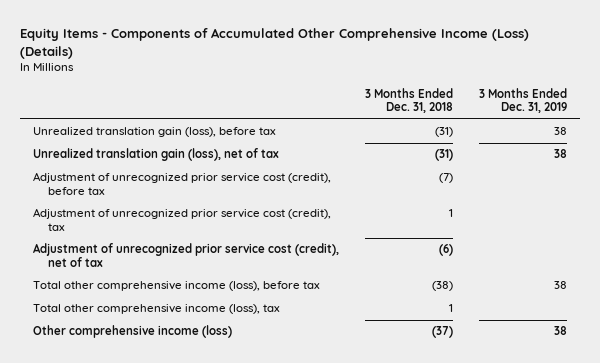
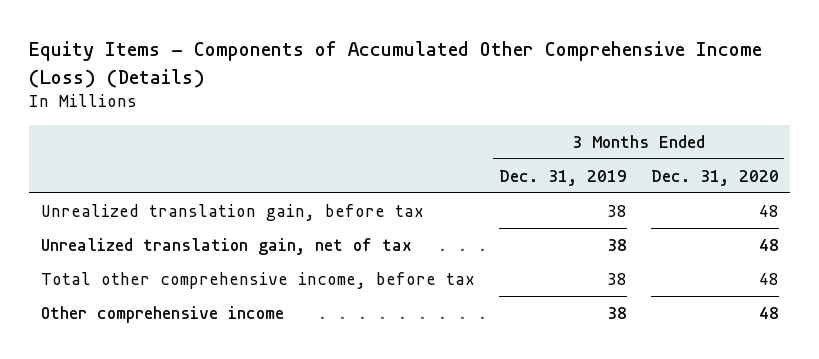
- | 3 Months Ended Dec. 31, 2018 | 3 Months Ended Dec. 31, 2019
+ | 3 Months Ended Dec. 31, 2019 | 3 Months Ended Dec. 31, 2020
- Unrealized translation gain (loss), before tax | (31) | 38
- Unrealized translation gain (loss), net of tax | (31) | 38
- Adjustment of unrecognized prior service cost (credit), before tax | (7) |
- Adjustment of unrecognized prior service cost (credit), tax | 1 |
- Adjustment of unrecognized prior service cost (credit), net of tax | (6) |
- Total other comprehensive income (loss), before tax | (38) | 38
- Total other comprehensive income (loss), tax | 1 |
- Other comprehensive income (loss) | (37) | 38
+ Unrealized translation gain, before tax | 38 | 48
+ Unrealized translation gain, net of tax | 38 | 48
+ Total other comprehensive income, before tax | 38 | 48
+ Other comprehensive income | 38 | 48

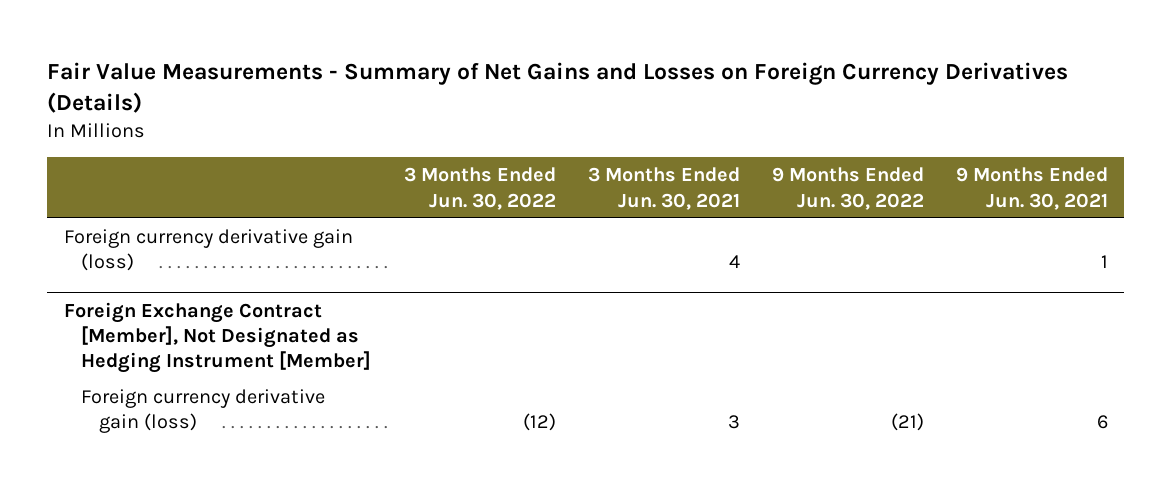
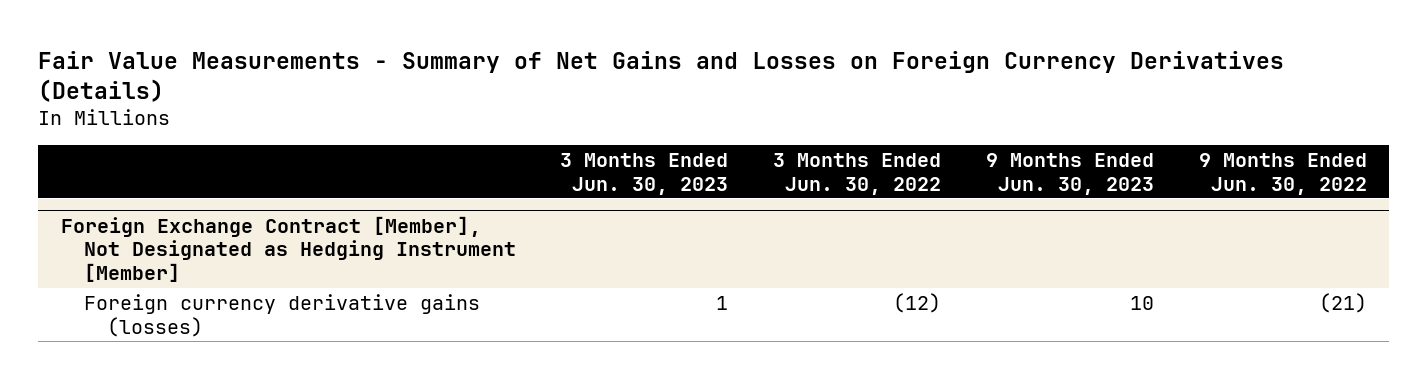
- | 3 Months Ended Jun. 30, 2022 | 3 Months Ended Jun. 30, 2021 | 9 Months Ended Jun. 30, 2022 | 9 Months Ended Jun. 30, 2021
+ | 3 Months Ended Jun. 30, 2023 | 3 Months Ended Jun. 30, 2022 | 9 Months Ended Jun. 30, 2023 | 9 Months Ended Jun. 30, 2022
- Foreign currency derivative gain (loss) | | 4 | | 1
@ Foreign Exchange Contract [Member], Not Designated as Hedging Instrument [Member]
- Foreign currency derivative gain (loss) | (12) | 3 | (21) | 6
+ Foreign currency derivative gains (losses) | 1 | (12) | 10 | (21)

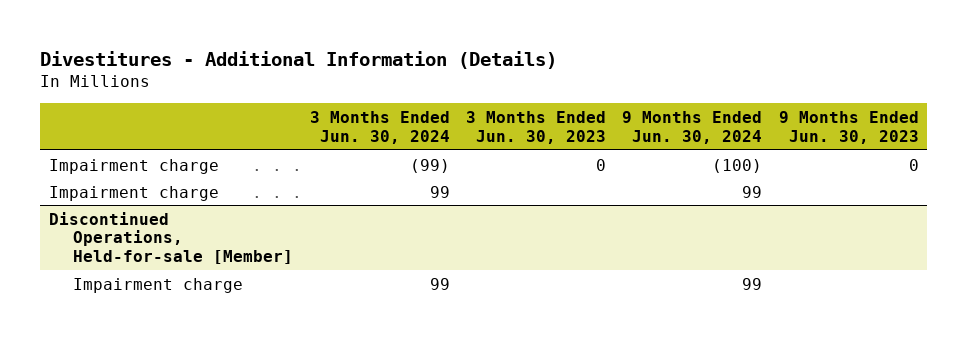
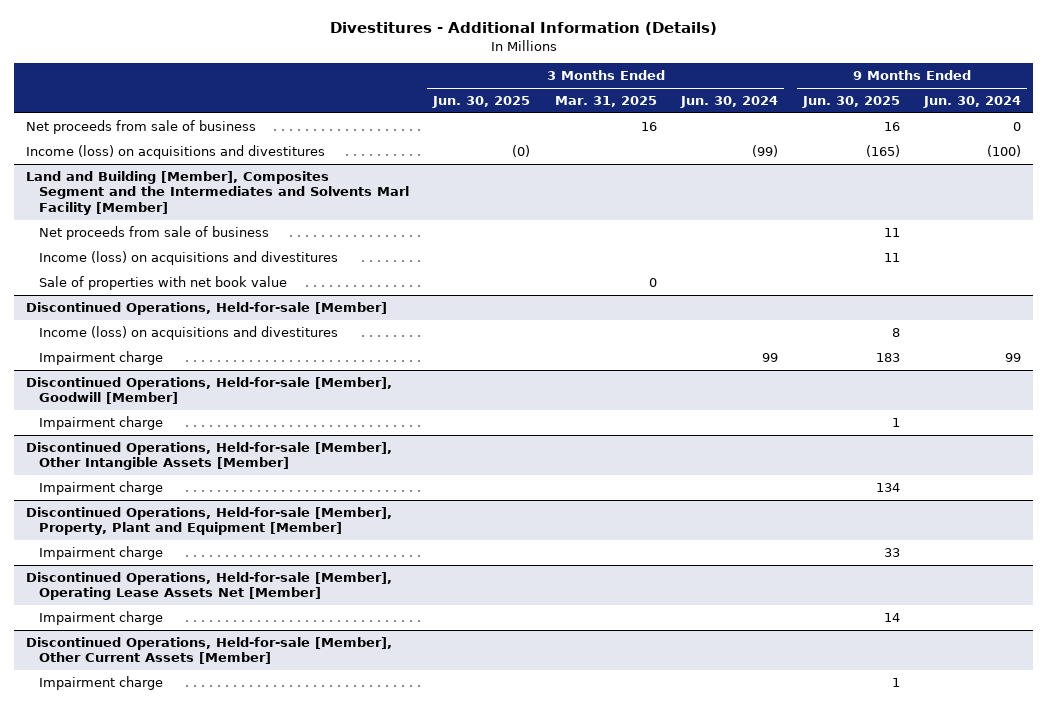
- | 3 Months Ended Jun. 30, 2024 | 3 Months Ended Jun. 30, 2023 | 9 Months Ended Jun. 30, 2024 | 9 Months Ended Jun. 30, 2023
+ | 3 Months Ended Jun. 30, 2025 | 3 Months Ended Mar. 31, 2025 | 3 Months Ended Jun. 30, 2024 | 9 Months Ended Jun. 30, 2025 | 9 Months Ended Jun. 30, 2024
- Impairment charge | (99) | 0 | (100) | 0
- Impairment charge | 99 | | 99 |
+ Net proceeds from sale of business | | 16 | | 16 | 0
+ Income (loss) on acquisitions and divestitures | (0) | | (99) | (165) | (100)
+ Land and Building [Member], Composites Segment and the Intermediates and Solvents Marl Facility [Member]
+ Net proceeds from sale of business | | | | 11 |
+ Income (loss) on acquisitions and divestitures | | | | 11 |
+ Sale of properties with net book value | | 0 | | |
@ Discontinued Operations, Held-for-sale [Member]
+ Income (loss) on acquisitions and divestitures | | | | 8 |
+ Discontinued Operations, Held-for-sale [Member], Goodwill [Member]
+ Impairment charge | | | | 1 |
+ Discontinued Operations, Held-for-sale [Member], Other Intangible Assets [Member]
+ Impairment charge | | | | 134 |
+ Discontinued Operations, Held-for-sale [Member], Property, Plant and Equipment [Member]
+ Impairment charge | | | | 33 |
+ Discontinued Operations, Held-for-sale [Member], Operating Lease Assets Net [Member]
+ Impairment charge | | | | 14 |
+ Discontinued Operations, Held-for-sale [Member], Other Current Assets [Member]
+ Impairment charge | | | | 1 |

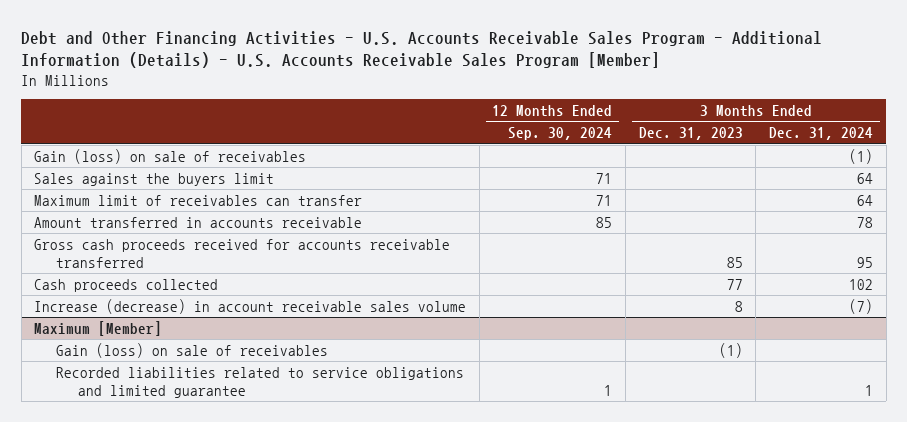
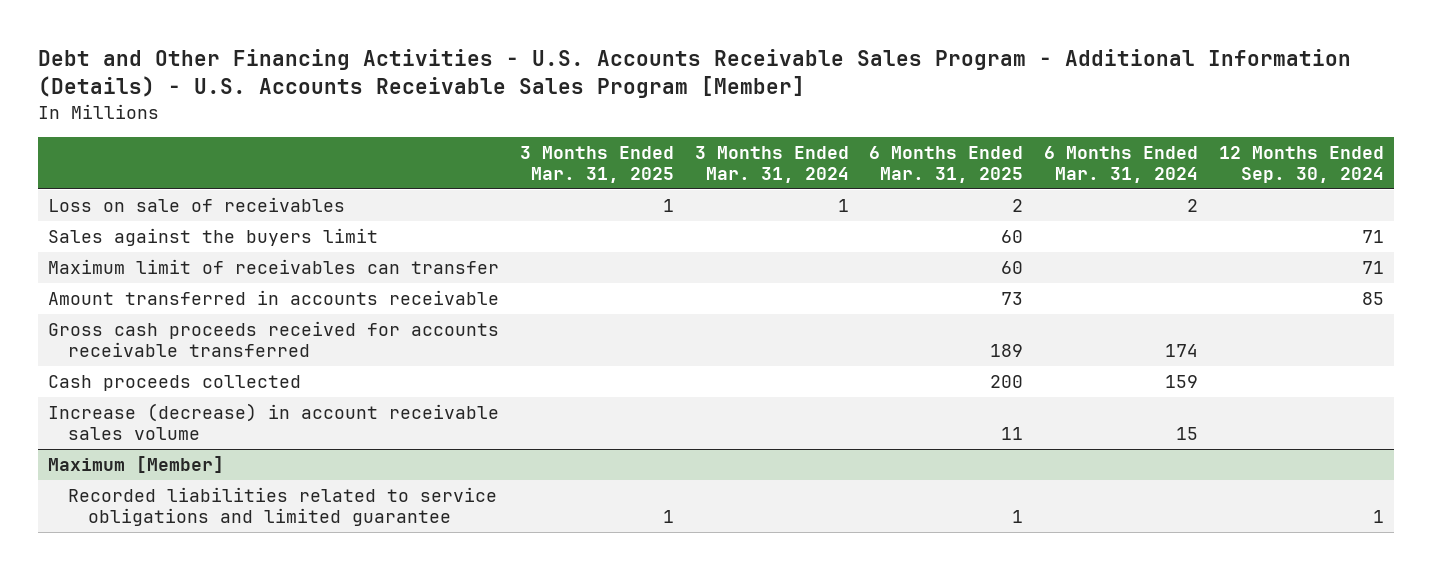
- | 12 Months Ended Sep. 30, 2024 | 3 Months Ended Dec. 31, 2023 | 3 Months Ended Dec. 31, 2024
+ | 3 Months Ended Mar. 31, 2025 | 3 Months Ended Mar. 31, 2024 | 6 Months Ended Mar. 31, 2025 | 6 Months Ended Mar. 31, 2024 | 12 Months Ended Sep. 30, 2024
- Gain (loss) on sale of receivables | | | (1)
+ Loss on sale of receivables | 1 | 1 | 2 | 2 |
@ Maximum [Member]
- Gain (loss) on sale of receivables | | (1) |

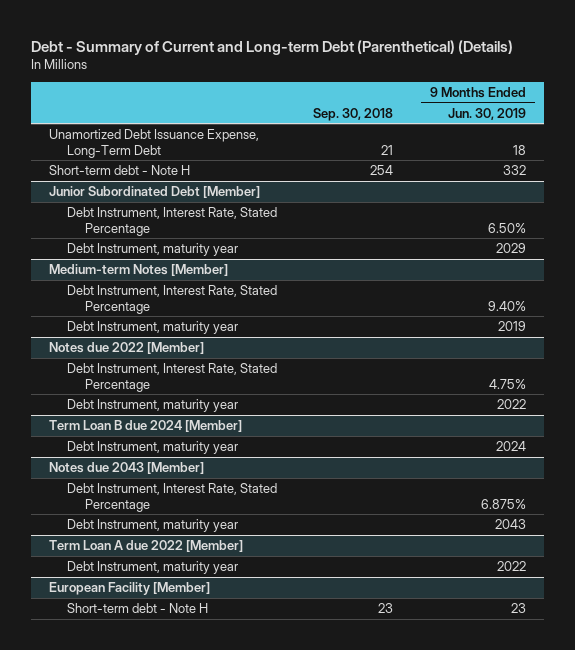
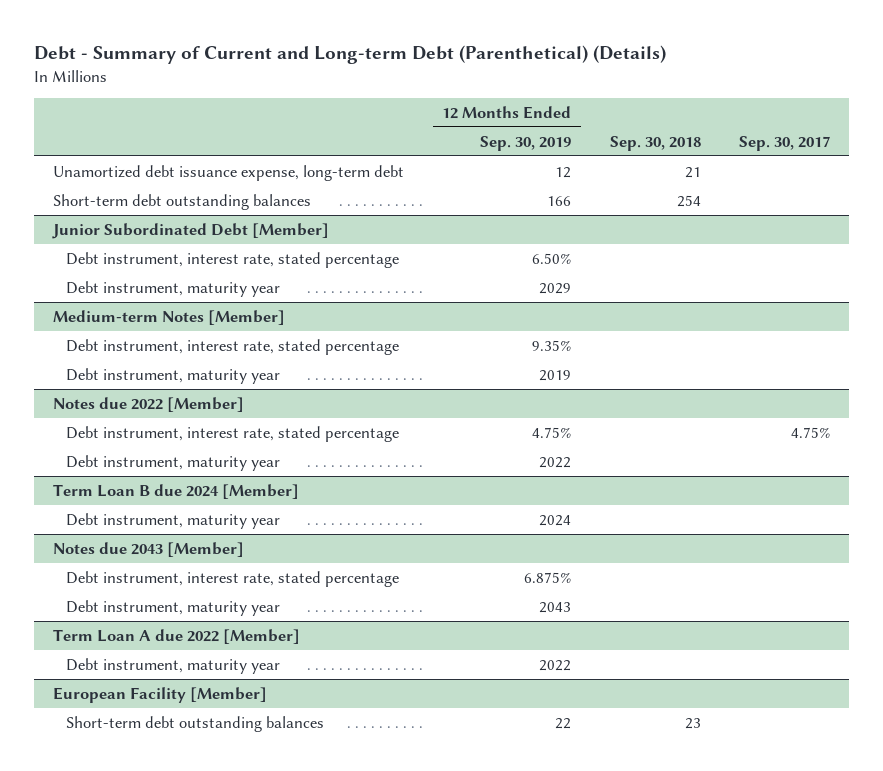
- | Sep. 30, 2018 | 9 Months Ended Jun. 30, 2019
+ | 12 Months Ended Sep. 30, 2019 | Sep. 30, 2018 | Sep. 30, 2017
- Unamortized Debt Issuance Expense, Long-Term Debt | 21 | 18
- Short-term debt - Note H | 254 | 332
+ Unamortized debt issuance expense, long-term debt | 12 | 21 |
+ Short-term debt outstanding balances | 166 | 254 |
@ Junior Subordinated Debt [Member]
- Debt Instrument, Interest Rate, Stated Percentage | | 6.50%
- Debt Instrument, maturity year | | 2029
+ Debt instrument, interest rate, stated percentage | 6.50% | |
+ Debt instrument, maturity year | 2029 | |
@ Medium-term Notes [Member]
- Debt Instrument, Interest Rate, Stated Percentage | | 9.40%
- Debt Instrument, maturity year | | 2019
+ Debt instrument, interest rate, stated percentage | 9.35% | |
+ Debt instrument, maturity year | 2019 | |
@ Notes due 2022 [Member]
- Debt Instrument, Interest Rate, Stated Percentage | | 4.75%
- Debt Instrument, maturity year | | 2022
+ Debt instrument, interest rate, stated percentage | 4.75% | | 4.75%
+ Debt instrument, maturity year | 2022 | |
@ Term Loan B due 2024 [Member]
- Debt Instrument, maturity year | | 2024
+ Debt instrument, maturity year | 2024 | |
@ Notes due 2043 [Member]
- Debt Instrument, Interest Rate, Stated Percentage | | 6.875%
- Debt Instrument, maturity year | | 2043
+ Debt instrument, interest rate, stated percentage | 6.875% | |
+ Debt instrument, maturity year | 2043 | |
@ Term Loan A due 2022 [Member]
- Debt Instrument, maturity year | | 2022
+ Debt instrument, maturity year | 2022 | |
@ European Facility [Member]
- Short-term debt - Note H | 23 | 23
+ Short-term debt outstanding balances | 22 | 23 |

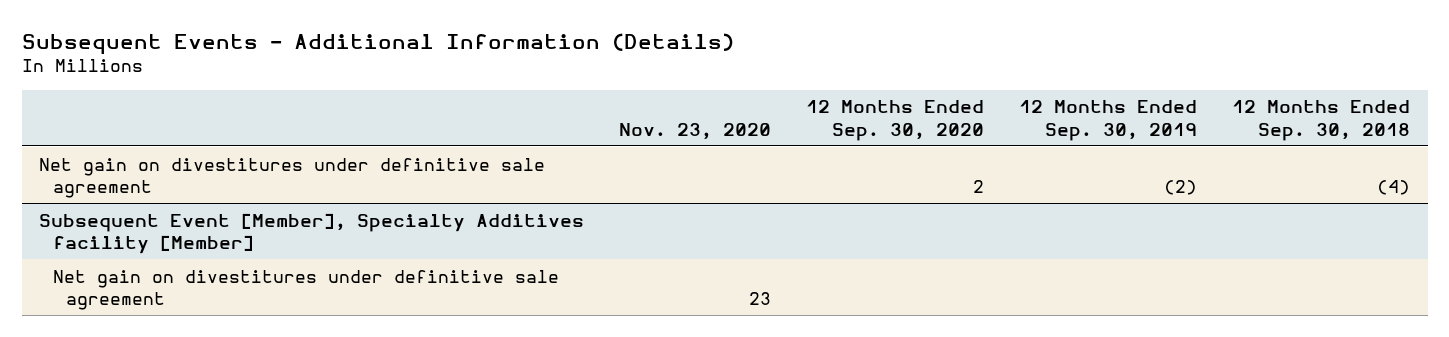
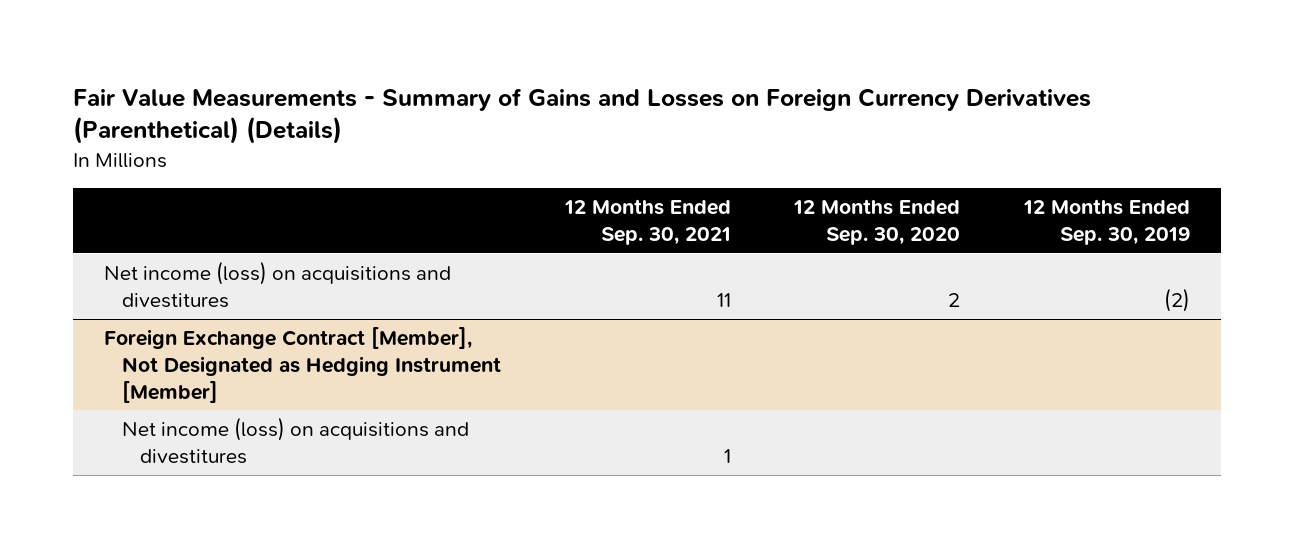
- Subsequent Events - Additional Information (Details)
+ Fair Value Measurements - Summary of Gains and Losses on Foreign Currency Derivatives (Parenthetical) (Details)
- | Nov. 23, 2020 | 12 Months Ended Sep. 30, 2020 | 12 Months Ended Sep. 30, 2019 | 12 Months Ended Sep. 30, 2018
+ | 12 Months Ended Sep. 30, 2021 | 12 Months Ended Sep. 30, 2020 | 12 Months Ended Sep. 30, 2019
- Net gain on divestitures under definitive sale agreement | | 2 | (2) | (4)
- Subsequent Event [Member], Specialty Additives facility [Member]
- Net gain on divestitures under definitive sale agreement | 23 | | |
+ Net income (loss) on acquisitions and divestitures | 11 | 2 | (2)
+ Foreign Exchange Contract [Member], Not Designated as Hedging Instrument [Member]
+ Net income (loss) on acquisitions and divestitures | 1 | |

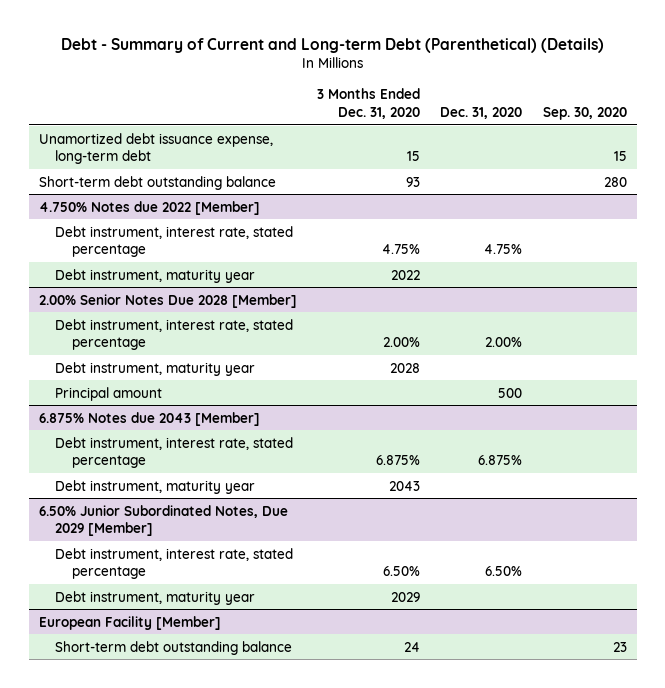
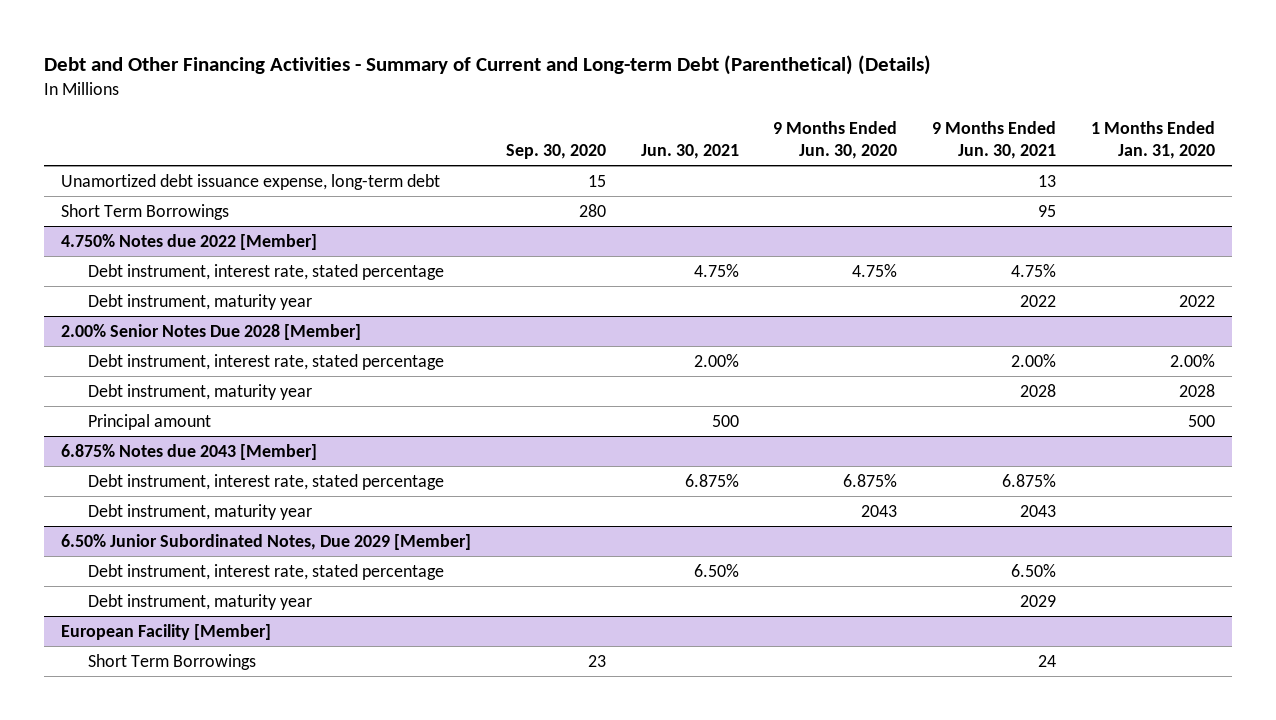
- Debt - Summary of Current and Long-term Debt (Parenthetical) (Details)
+ Debt and Other Financing Activities - Summary of Current and Long-term Debt (Parenthetical) (Details)
- | 3 Months Ended Dec. 31, 2020 | Dec. 31, 2020 | Sep. 30, 2020
+ | Sep. 30, 2020 | Jun. 30, 2021 | 9 Months Ended Jun. 30, 2020 | 9 Months Ended Jun. 30, 2021 | 1 Months Ended Jan. 31, 2020
- Short-term debt outstanding balance | 93 | | 280
+ Short Term Borrowings | 280 | | | 95 |
@ European Facility [Member]
- Short-term debt outstanding balance | 24 | | 23
+ Short Term Borrowings | 23 | | | 24 |

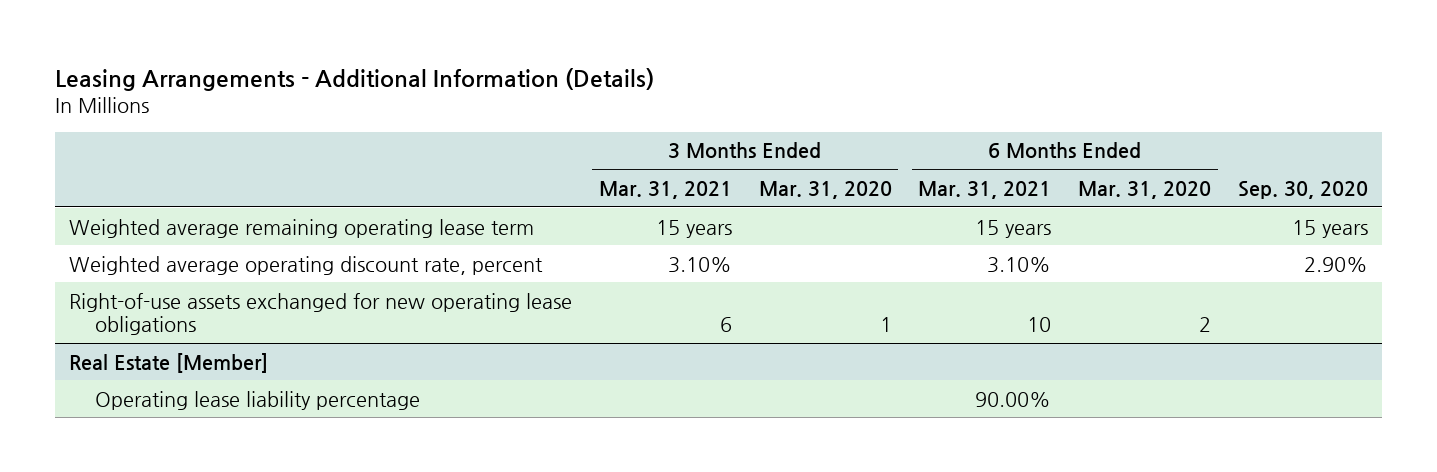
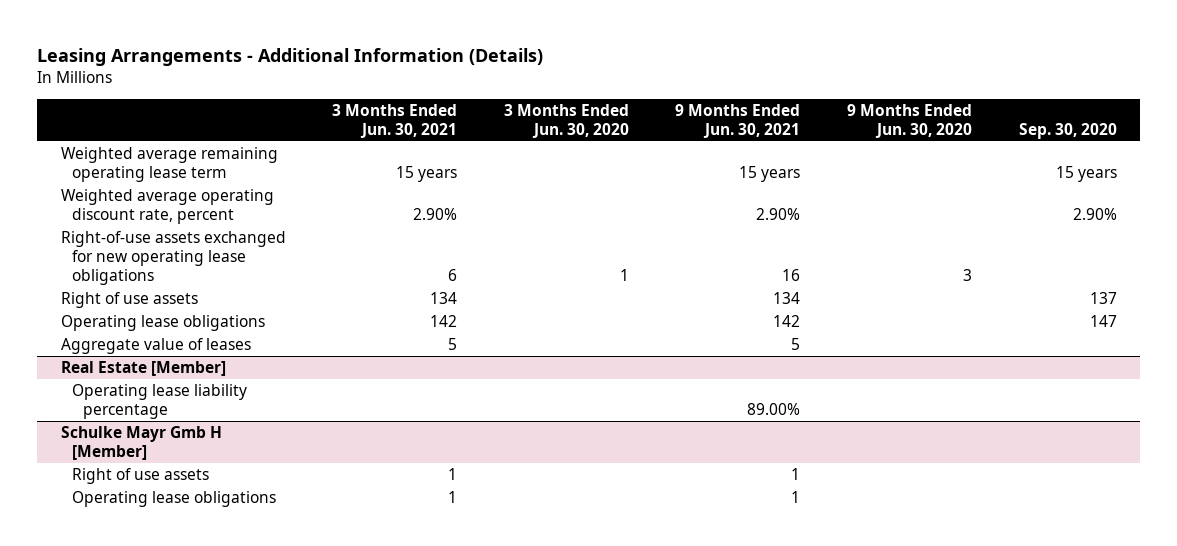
- | 3 Months Ended Mar. 31, 2021 | 3 Months Ended Mar. 31, 2020 | 6 Months Ended Mar. 31, 2021 | 6 Months Ended Mar. 31, 2020 | Sep. 30, 2020
+ | 3 Months Ended Jun. 30, 2021 | 3 Months Ended Jun. 30, 2020 | 9 Months Ended Jun. 30, 2021 | 9 Months Ended Jun. 30, 2020 | Sep. 30, 2020
+ Right of use assets | 134 | | 134 | | 137
+ Operating lease obligations | 142 | | 142 | | 147
+ Aggregate value of leases | 5 | | 5 | |
+ Schulke Mayr Gmb H [Member]
+ Right of use assets | 1 | | 1 | |
+ Operating lease obligations | 1 | | 1 | |

